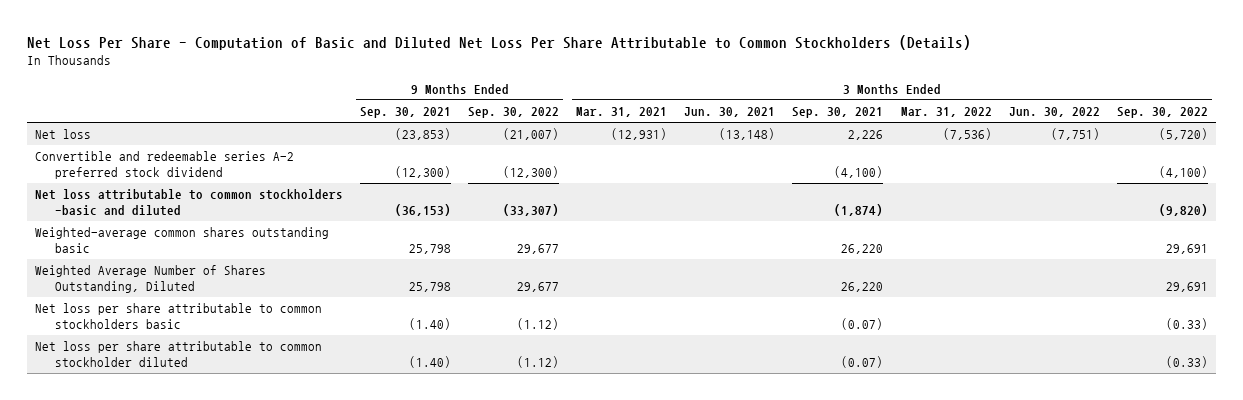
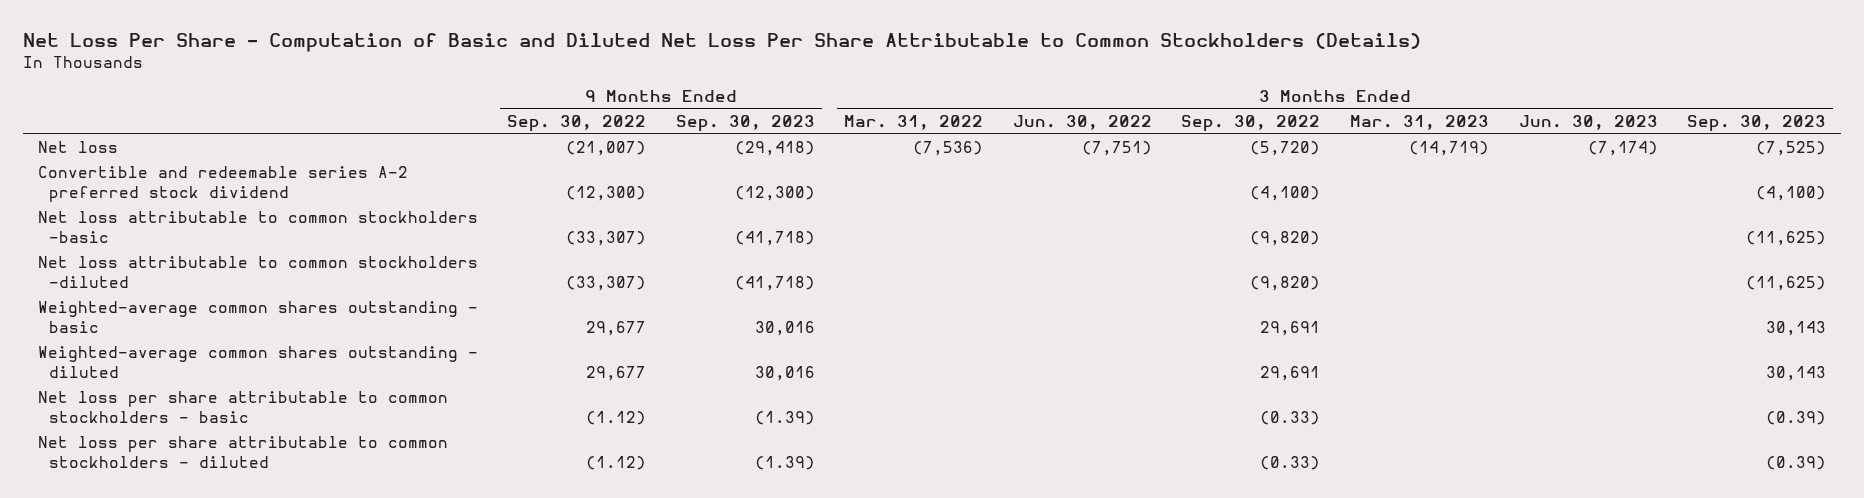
- | 9 Months Ended Sep. 30, 2021 | 9 Months Ended Sep. 30, 2022 | 3 Months Ended Mar. 31, 2021 | 3 Months Ended Jun. 30, 2021 | 3 Months Ended Sep. 30, 2021 | 3 Months Ended Mar. 31, 2022 | 3 Months Ended Jun. 30, 2022 | 3 Months Ended Sep. 30, 2022
+ | 9 Months Ended Sep. 30, 2022 | 9 Months Ended Sep. 30, 2023 | 3 Months Ended Mar. 31, 2022 | 3 Months Ended Jun. 30, 2022 | 3 Months Ended Sep. 30, 2022 | 3 Months Ended Mar. 31, 2023 | 3 Months Ended Jun. 30, 2023 | 3 Months Ended Sep. 30, 2023
- Net loss attributable to common stockholders -basic and diluted | (36,153) | (33,307) | | | (1,874) | | | (9,820)
- Weighted-average common shares outstanding basic | 25,798 | 29,677 | | | 26,220 | | | 29,691
- Weighted Average Number of Shares Outstanding, Diluted | 25,798 | 29,677 | | | 26,220 | | | 29,691
- Net loss per share attributable to common stockholders basic | (1.40) | (1.12) | | | (0.07) | | | (0.33)
- Net loss per share attributable to common stockholder diluted | (1.40) | (1.12) | | | (0.07) | | | (0.33)
+ Net loss attributable to common stockholders -basic | (33,307) | (41,718) | | | (9,820) | | | (11,625)
+ Net loss attributable to common stockholders -diluted | (33,307) | (41,718) | | | (9,820) | | | (11,625)
+ Weighted-average common shares outstanding - basic | 29,677 | 30,016 | | | 29,691 | | | 30,143
+ Weighted-average common shares outstanding - diluted | 29,677 | 30,016 | | | 29,691 | | | 30,143
+ Net loss per share attributable to common stockholders - basic | (1.12) | (1.39) | | | (0.33) | | | (0.39)
+ Net loss per share attributable to common stockholders - diluted | (1.12) | (1.39) | | | (0.33) | | | (0.39)

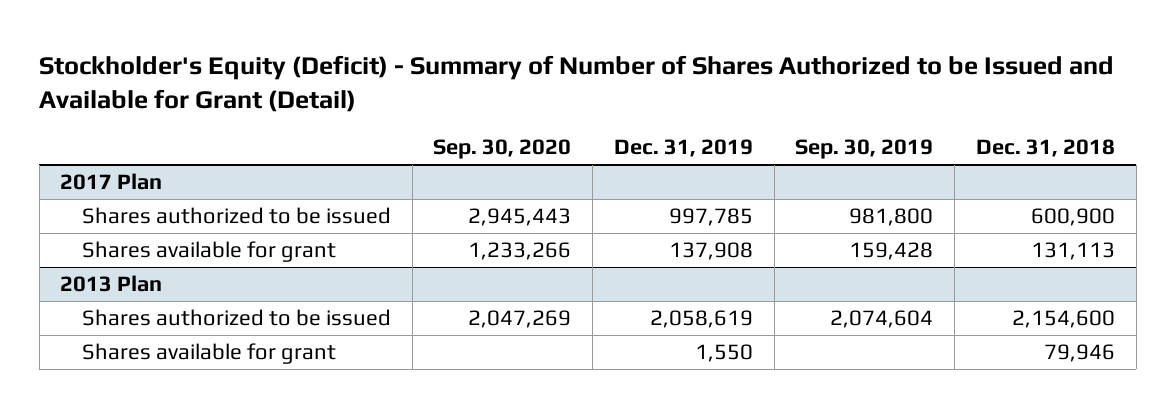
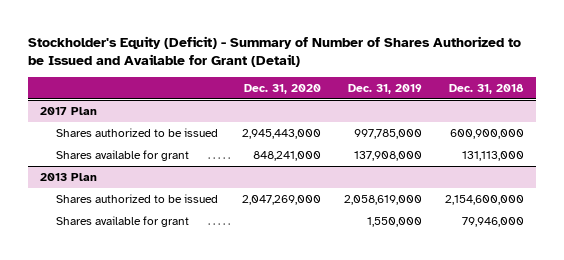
- | Sep. 30, 2020 | Dec. 31, 2019 | Sep. 30, 2019 | Dec. 31, 2018
+ | Dec. 31, 2020 | Dec. 31, 2019 | Dec. 31, 2018
@ 2017 Plan
- Shares authorized to be issued | 2,945,443 | 997,785 | 981,800 | 600,900
- Shares available for grant | 1,233,266 | 137,908 | 159,428 | 131,113
+ Shares authorized to be issued | 2,945,443,000 | 997,785,000 | 600,900,000
+ Shares available for grant | 848,241,000 | 137,908,000 | 131,113,000
@ 2013 Plan
- Shares authorized to be issued | 2,047,269 | 2,058,619 | 2,074,604 | 2,154,600
- Shares available for grant | | 1,550 | | 79,946
+ Shares authorized to be issued | 2,047,269,000 | 2,058,619,000 | 2,154,600,000
+ Shares available for grant | | 1,550,000 | 79,946,000

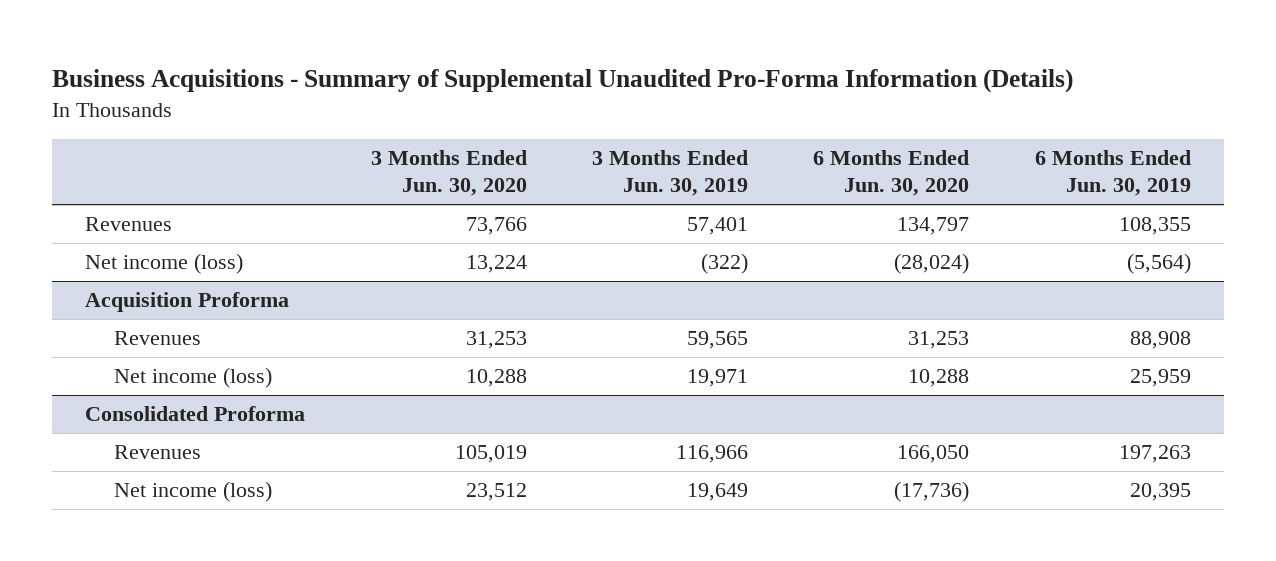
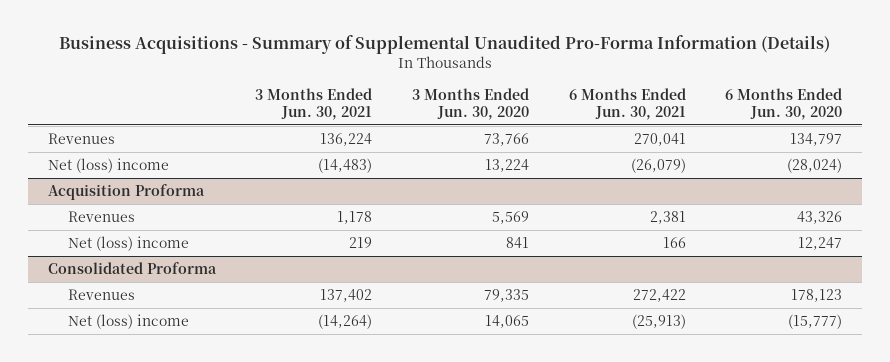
- | 3 Months Ended Jun. 30, 2020 | 3 Months Ended Jun. 30, 2019 | 6 Months Ended Jun. 30, 2020 | 6 Months Ended Jun. 30, 2019
+ | 3 Months Ended Jun. 30, 2021 | 3 Months Ended Jun. 30, 2020 | 6 Months Ended Jun. 30, 2021 | 6 Months Ended Jun. 30, 2020
- Net income (loss) | 13,224 | (322) | (28,024) | (5,564)
+ Net (loss) income | (14,483) | 13,224 | (26,079) | (28,024)
@ Acquisition Proforma
- Revenues | 31,253 | 59,565 | 31,253 | 88,908
- Net income (loss) | 10,288 | 19,971 | 10,288 | 25,959
+ Revenues | 1,178 | 5,569 | 2,381 | 43,326
+ Net (loss) income | 219 | 841 | 166 | 12,247
@ Consolidated Proforma
- Revenues | 105,019 | 116,966 | 166,050 | 197,263
- Net income (loss) | 23,512 | 19,649 | (17,736) | 20,395
+ Revenues | 137,402 | 79,335 | 272,422 | 178,123
+ Net (loss) income | (14,264) | 14,065 | (25,913) | (15,777)

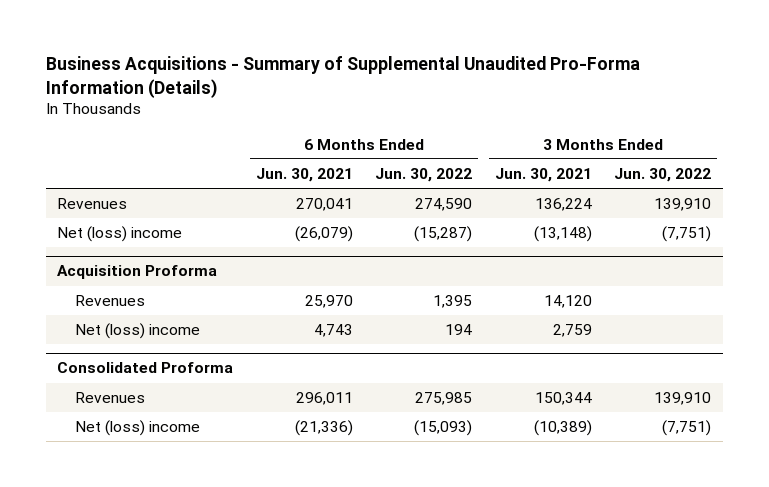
- | 3 Months Ended Jun. 30, 2021 | 3 Months Ended Jun. 30, 2020 | 6 Months Ended Jun. 30, 2021 | 6 Months Ended Jun. 30, 2020
+ | 6 Months Ended Jun. 30, 2021 | 6 Months Ended Jun. 30, 2022 | 3 Months Ended Jun. 30, 2021 | 3 Months Ended Jun. 30, 2022
- Net (loss) income | (14,483) | 13,224 | (26,079) | (28,024)
+ Net (loss) income | (26,079) | (15,287) | (13,148) | (7,751)
@ Acquisition Proforma
- Revenues | 1,178 | 5,569 | 2,381 | 43,326
- Net (loss) income | 219 | 841 | 166 | 12,247
+ Revenues | 25,970 | 1,395 | 14,120 |
+ Net (loss) income | 4,743 | 194 | 2,759 |
@ Consolidated Proforma
- Revenues | 137,402 | 79,335 | 272,422 | 178,123
- Net (loss) income | (14,264) | 14,065 | (25,913) | (15,777)
+ Revenues | 296,011 | 275,985 | 150,344 | 139,910
+ Net (loss) income | (21,336) | (15,093) | (10,389) | (7,751)

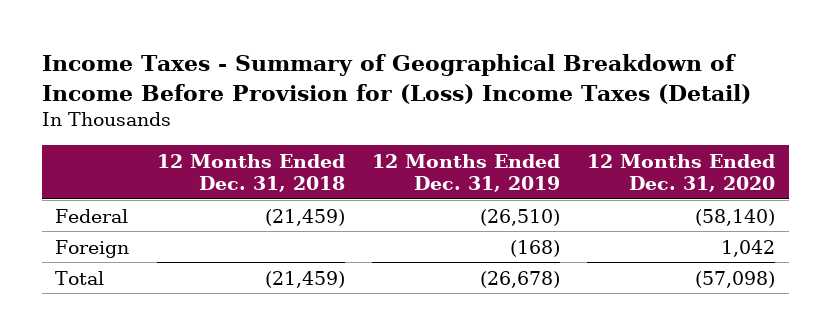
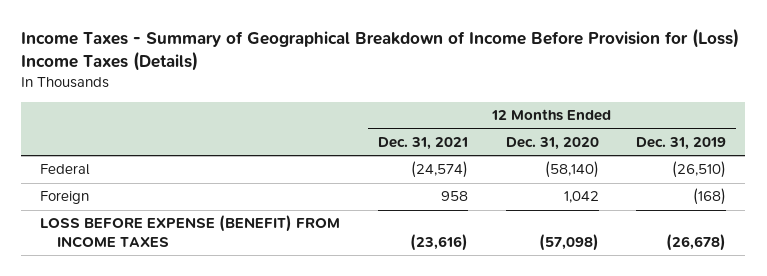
- Income Taxes - Summary of Geographical Breakdown of Income Before Provision for (Loss) Income Taxes (Detail)
+ Income Taxes - Summary of Geographical Breakdown of Income Before Provision for (Loss) Income Taxes (Details)
- | 12 Months Ended Dec. 31, 2018 | 12 Months Ended Dec. 31, 2019 | 12 Months Ended Dec. 31, 2020
+ | 12 Months Ended Dec. 31, 2021 | 12 Months Ended Dec. 31, 2020 | 12 Months Ended Dec. 31, 2019
- Total | (21,459) | (26,678) | (57,098)
+ LOSS BEFORE EXPENSE (BENEFIT) FROM INCOME TAXES | (23,616) | (57,098) | (26,678)

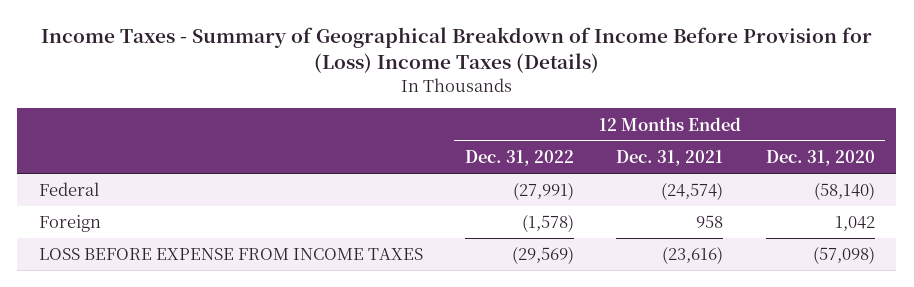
- | 12 Months Ended Dec. 31, 2021 | 12 Months Ended Dec. 31, 2020 | 12 Months Ended Dec. 31, 2019
+ | 12 Months Ended Dec. 31, 2022 | 12 Months Ended Dec. 31, 2021 | 12 Months Ended Dec. 31, 2020
- LOSS BEFORE EXPENSE (BENEFIT) FROM INCOME TAXES | (23,616) | (57,098) | (26,678)
+ LOSS BEFORE EXPENSE FROM INCOME TAXES | (29,569) | (23,616) | (57,098)

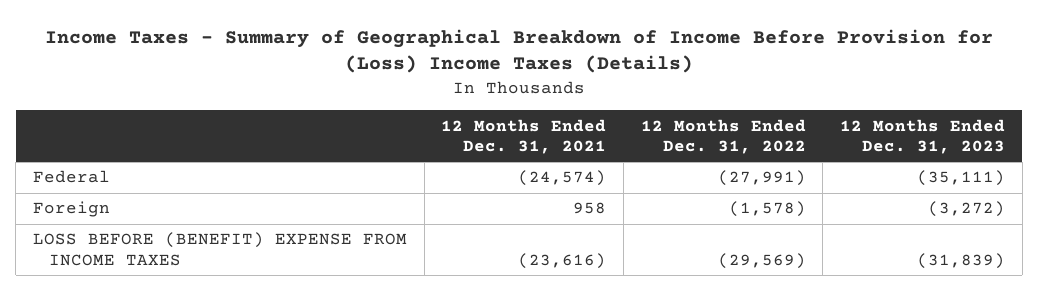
- | 12 Months Ended Dec. 31, 2022 | 12 Months Ended Dec. 31, 2021 | 12 Months Ended Dec. 31, 2020
+ | 12 Months Ended Dec. 31, 2021 | 12 Months Ended Dec. 31, 2022 | 12 Months Ended Dec. 31, 2023
- LOSS BEFORE EXPENSE FROM INCOME TAXES | (29,569) | (23,616) | (57,098)
+ LOSS BEFORE (BENEFIT) EXPENSE FROM INCOME TAXES | (23,616) | (29,569) | (31,839)

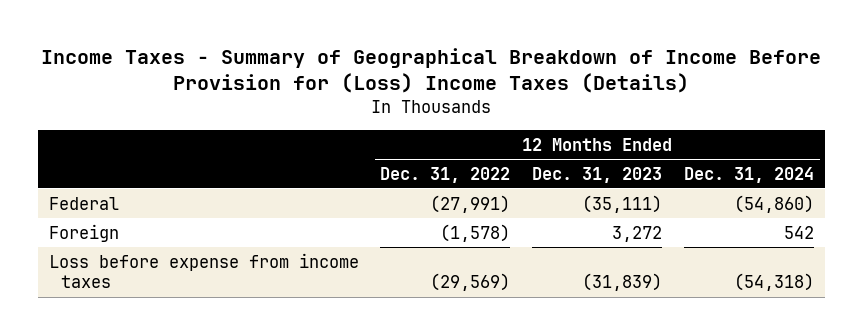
- | 12 Months Ended Dec. 31, 2021 | 12 Months Ended Dec. 31, 2022 | 12 Months Ended Dec. 31, 2023
+ | 12 Months Ended Dec. 31, 2022 | 12 Months Ended Dec. 31, 2023 | 12 Months Ended Dec. 31, 2024
- Foreign | 958 | (1,578) | (3,272)
- LOSS BEFORE (BENEFIT) EXPENSE FROM INCOME TAXES | (23,616) | (29,569) | (31,839)
+ Foreign | (1,578) | 3,272 | 542
+ Loss before expense from income taxes | (29,569) | (31,839) | (54,318)

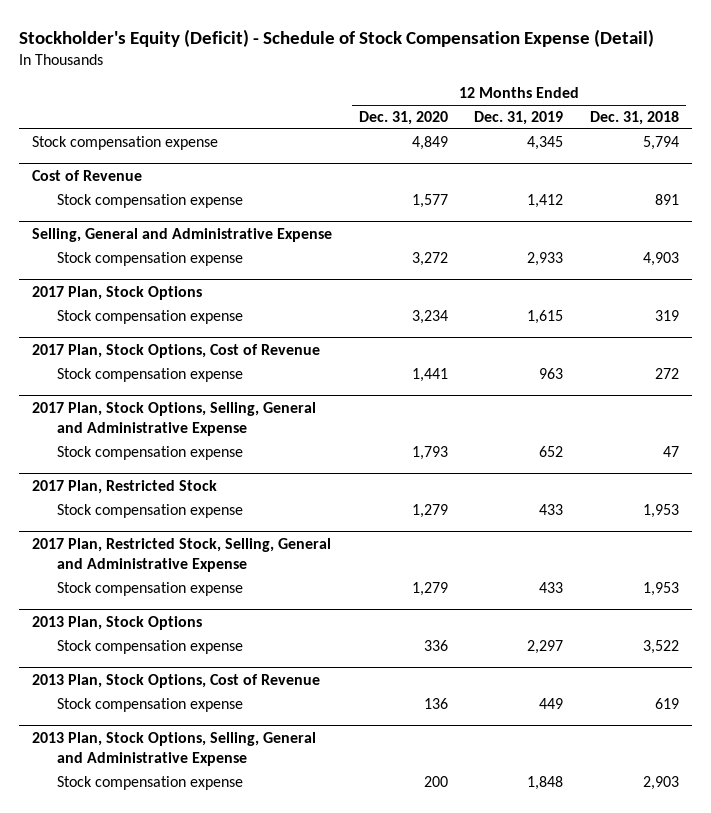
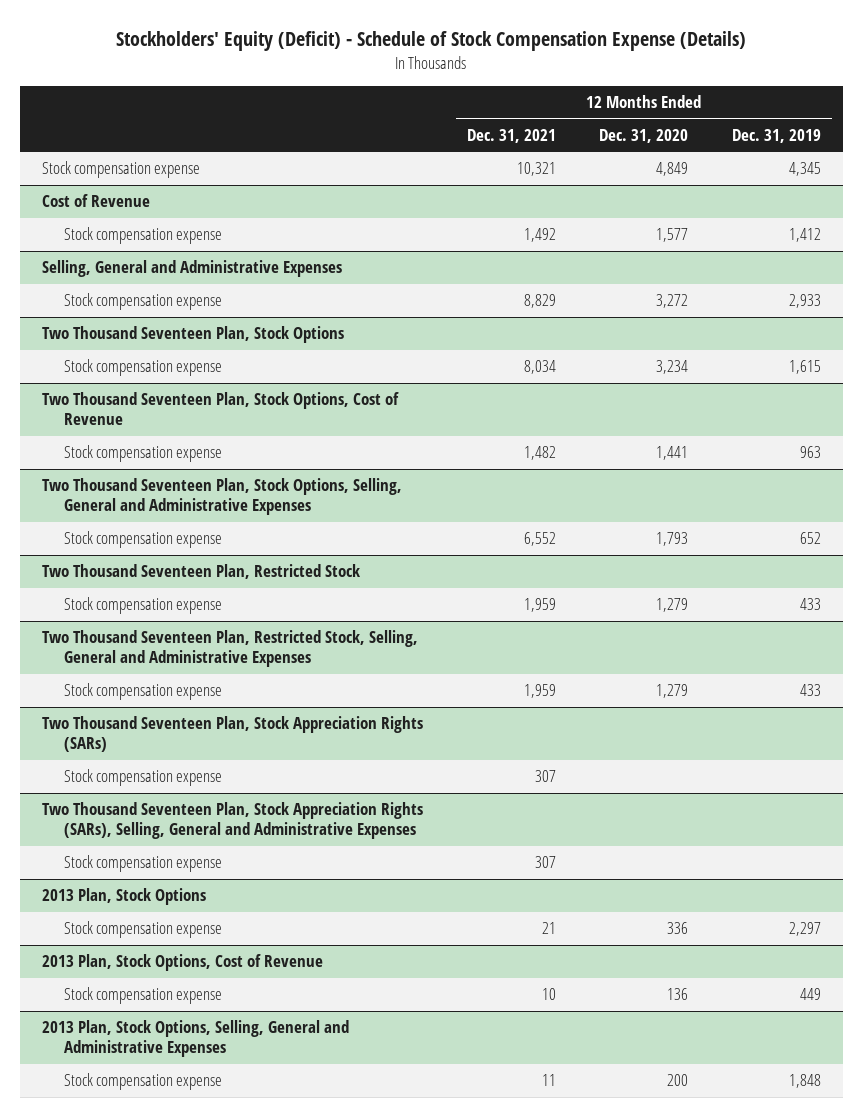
- Stockholder's Equity (Deficit) - Schedule of Stock Compensation Expense (Detail)
+ Stockholders' Equity (Deficit) - Schedule of Stock Compensation Expense (Details)
- | 12 Months Ended Dec. 31, 2020 | 12 Months Ended Dec. 31, 2019 | 12 Months Ended Dec. 31, 2018
+ | 12 Months Ended Dec. 31, 2021 | 12 Months Ended Dec. 31, 2020 | 12 Months Ended Dec. 31, 2019
- Selling, General and Administrative Expense
+ Selling, General and Administrative Expenses
- 2017 Plan, Stock Options
+ Two Thousand Seventeen Plan, Stock Options
- 2017 Plan, Stock Options, Cost of Revenue
+ Two Thousand Seventeen Plan, Stock Options, Cost of Revenue
- 2017 Plan, Stock Options, Selling, General and Administrative Expense
+ Two Thousand Seventeen Plan, Stock Options, Selling, General and Administrative Expenses
- 2017 Plan, Restricted Stock
+ Two Thousand Seventeen Plan, Restricted Stock
- 2017 Plan, Restricted Stock, Selling, General and Administrative Expense
+ Two Thousand Seventeen Plan, Restricted Stock, Selling, General and Administrative Expenses
+ Two Thousand Seventeen Plan, Stock Appreciation Rights (SARs)
+ Stock compensation expense | 307 | |
+ Two Thousand Seventeen Plan, Stock Appreciation Rights (SARs), Selling, General and Administrative Expenses
+ Stock compensation expense | 307 | |
- 2013 Plan, Stock Options, Selling, General and Administrative Expense
+ 2013 Plan, Stock Options, Selling, General and Administrative Expenses

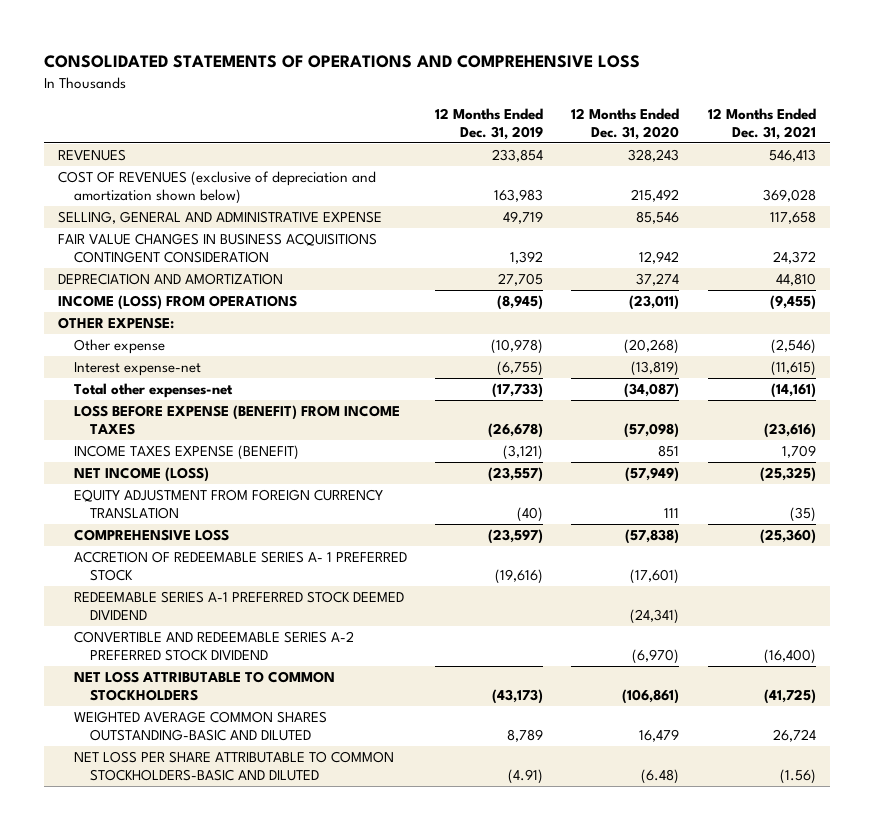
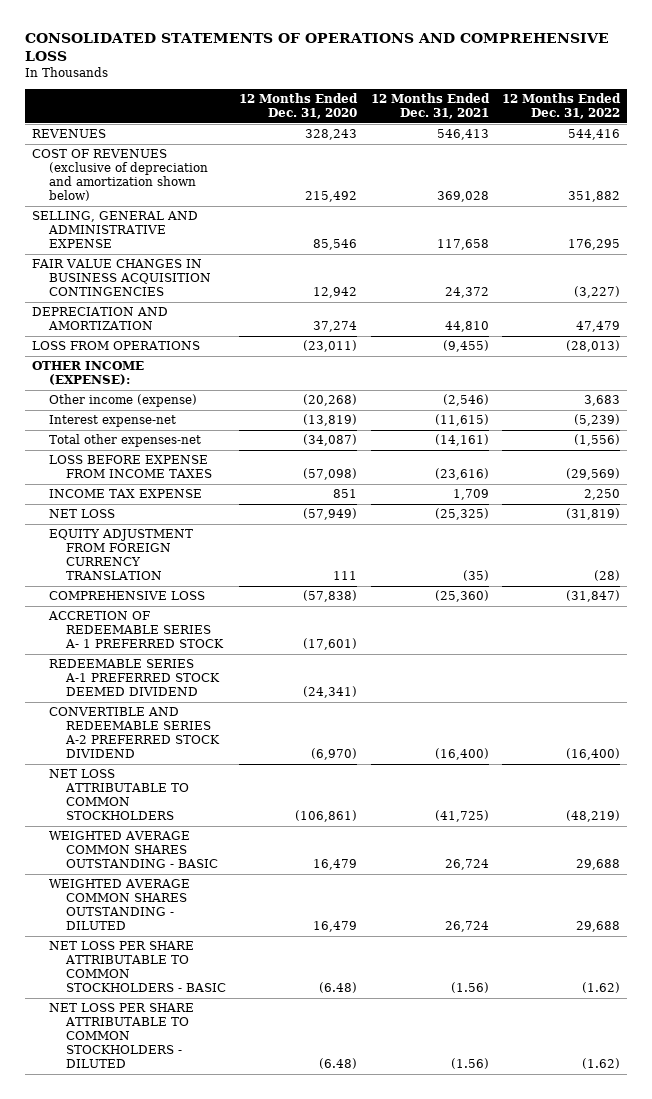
- | 12 Months Ended Dec. 31, 2019 | 12 Months Ended Dec. 31, 2020 | 12 Months Ended Dec. 31, 2021
+ | 12 Months Ended Dec. 31, 2020 | 12 Months Ended Dec. 31, 2021 | 12 Months Ended Dec. 31, 2022
- FAIR VALUE CHANGES IN BUSINESS ACQUISITIONS CONTINGENT CONSIDERATION | 1,392 | 12,942 | 24,372
+ FAIR VALUE CHANGES IN BUSINESS ACQUISITION CONTINGENCIES | 12,942 | 24,372 | (3,227)
- INCOME (LOSS) FROM OPERATIONS | (8,945) | (23,011) | (9,455)
- OTHER EXPENSE:
- Other expense | (10,978) | (20,268) | (2,546)
+ LOSS FROM OPERATIONS | (23,011) | (9,455) | (28,013)
+ OTHER INCOME (EXPENSE):
+ Other income (expense) | (20,268) | (2,546) | 3,683
- LOSS BEFORE EXPENSE (BENEFIT) FROM INCOME TAXES | (26,678) | (57,098) | (23,616)
- INCOME TAXES EXPENSE (BENEFIT) | (3,121) | 851 | 1,709
- NET INCOME (LOSS) | (23,557) | (57,949) | (25,325)
+ LOSS BEFORE EXPENSE FROM INCOME TAXES | (57,098) | (23,616) | (29,569)
+ INCOME TAX EXPENSE | 851 | 1,709 | 2,250
+ NET LOSS | (57,949) | (25,325) | (31,819)
- WEIGHTED AVERAGE COMMON SHARES OUTSTANDING-BASIC AND DILUTED | 8,789 | 16,479 | 26,724
- NET LOSS PER SHARE ATTRIBUTABLE TO COMMON STOCKHOLDERS-BASIC AND DILUTED | (4.91) | (6.48) | (1.56)
+ WEIGHTED AVERAGE COMMON SHARES OUTSTANDING - BASIC | 16,479 | 26,724 | 29,688
+ WEIGHTED AVERAGE COMMON SHARES OUTSTANDING - DILUTED | 16,479 | 26,724 | 29,688
+ NET LOSS PER SHARE ATTRIBUTABLE TO COMMON STOCKHOLDERS - BASIC | (6.48) | (1.56) | (1.62)
+ NET LOSS PER SHARE ATTRIBUTABLE TO COMMON STOCKHOLDERS - DILUTED | (6.48) | (1.56) | (1.62)

